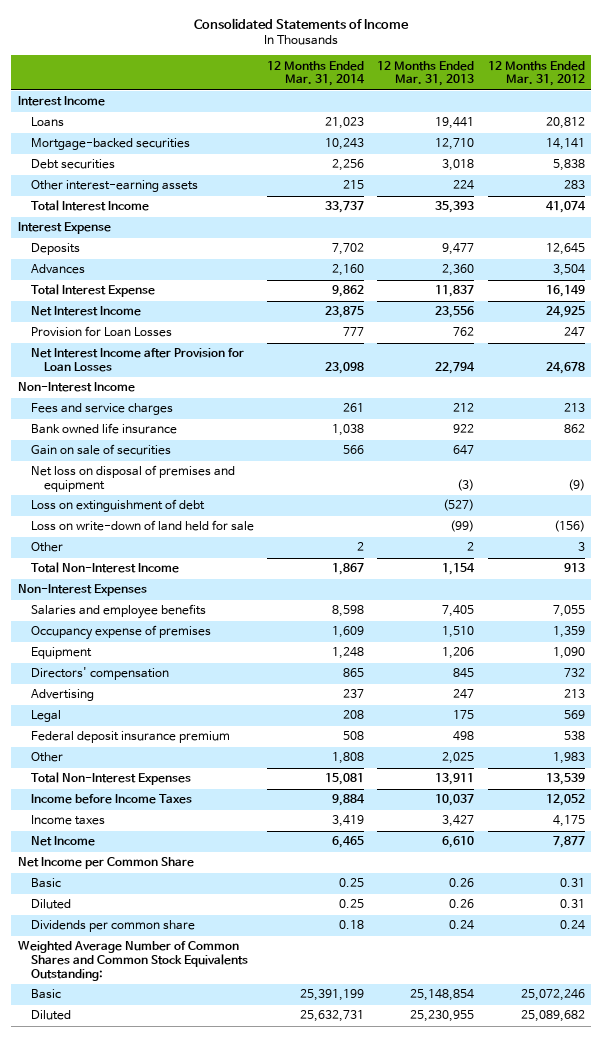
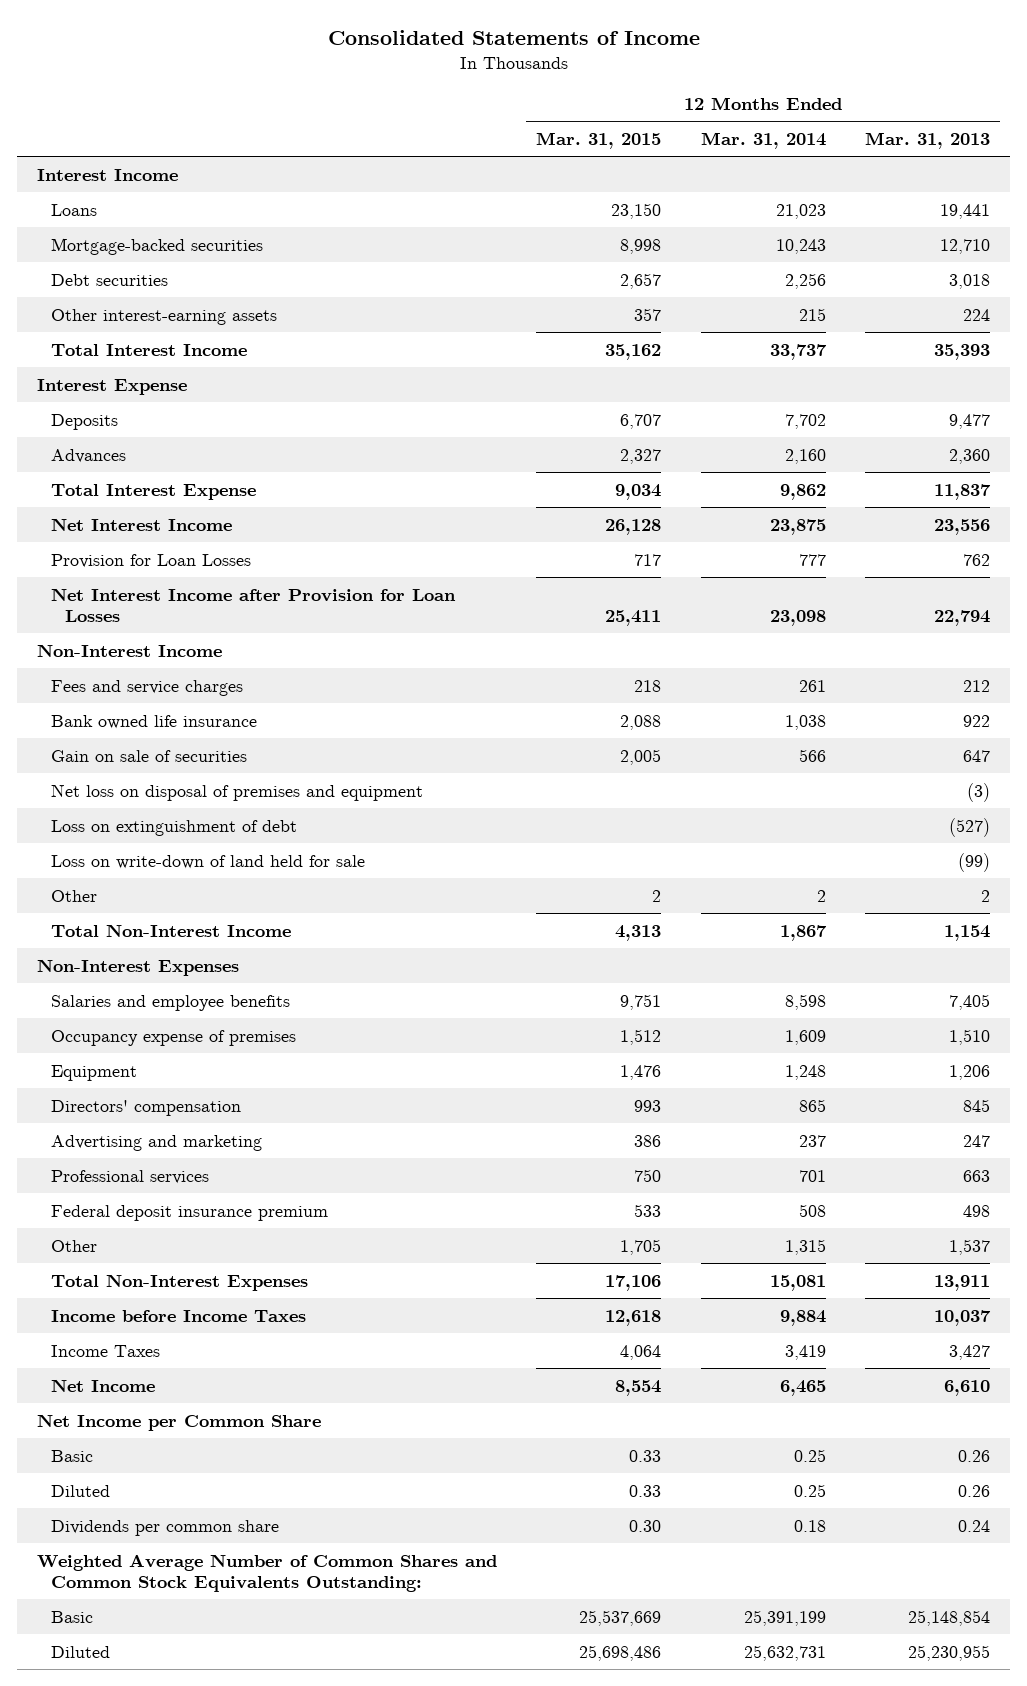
- | 12 Months Ended Mar. 31, 2014 | 12 Months Ended Mar. 31, 2013 | 12 Months Ended Mar. 31, 2012
+ | 12 Months Ended Mar. 31, 2015 | 12 Months Ended Mar. 31, 2014 | 12 Months Ended Mar. 31, 2013
- Advertising | 237 | 247 | 213
- Legal | 208 | 175 | 569
+ Advertising and marketing | 386 | 237 | 247
+ Professional services | 750 | 701 | 663
- Other | 1,808 | 2,025 | 1,983
+ Other | 1,705 | 1,315 | 1,537
- Income taxes | 3,419 | 3,427 | 4,175
+ Income Taxes | 4,064 | 3,419 | 3,427

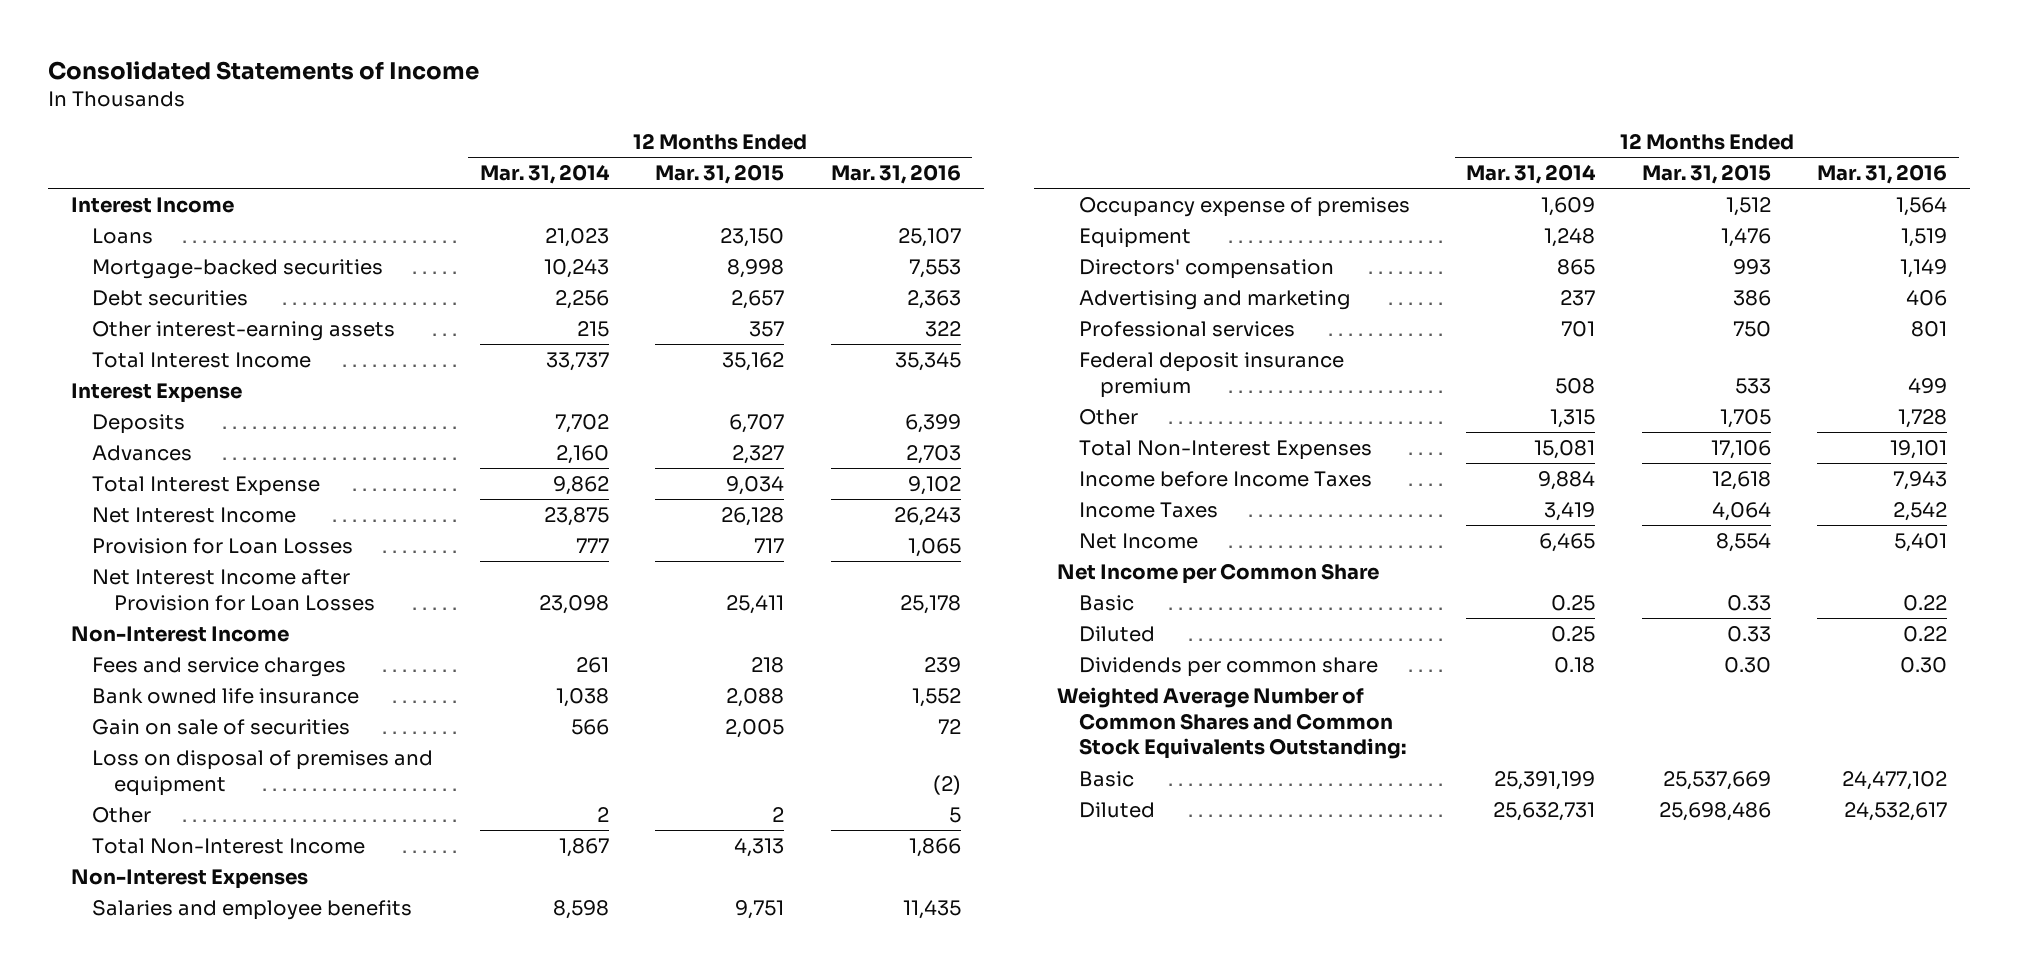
- | 12 Months Ended Mar. 31, 2015 | 12 Months Ended Mar. 31, 2014 | 12 Months Ended Mar. 31, 2013
+ | 12 Months Ended Mar. 31, 2014 | 12 Months Ended Mar. 31, 2015 | 12 Months Ended Mar. 31, 2016
- Net loss on disposal of premises and equipment | | | (3)
- Loss on extinguishment of debt | | | (527)
- Loss on write-down of land held for sale | | | (99)
+ Loss on disposal of premises and equipment | | | (2)

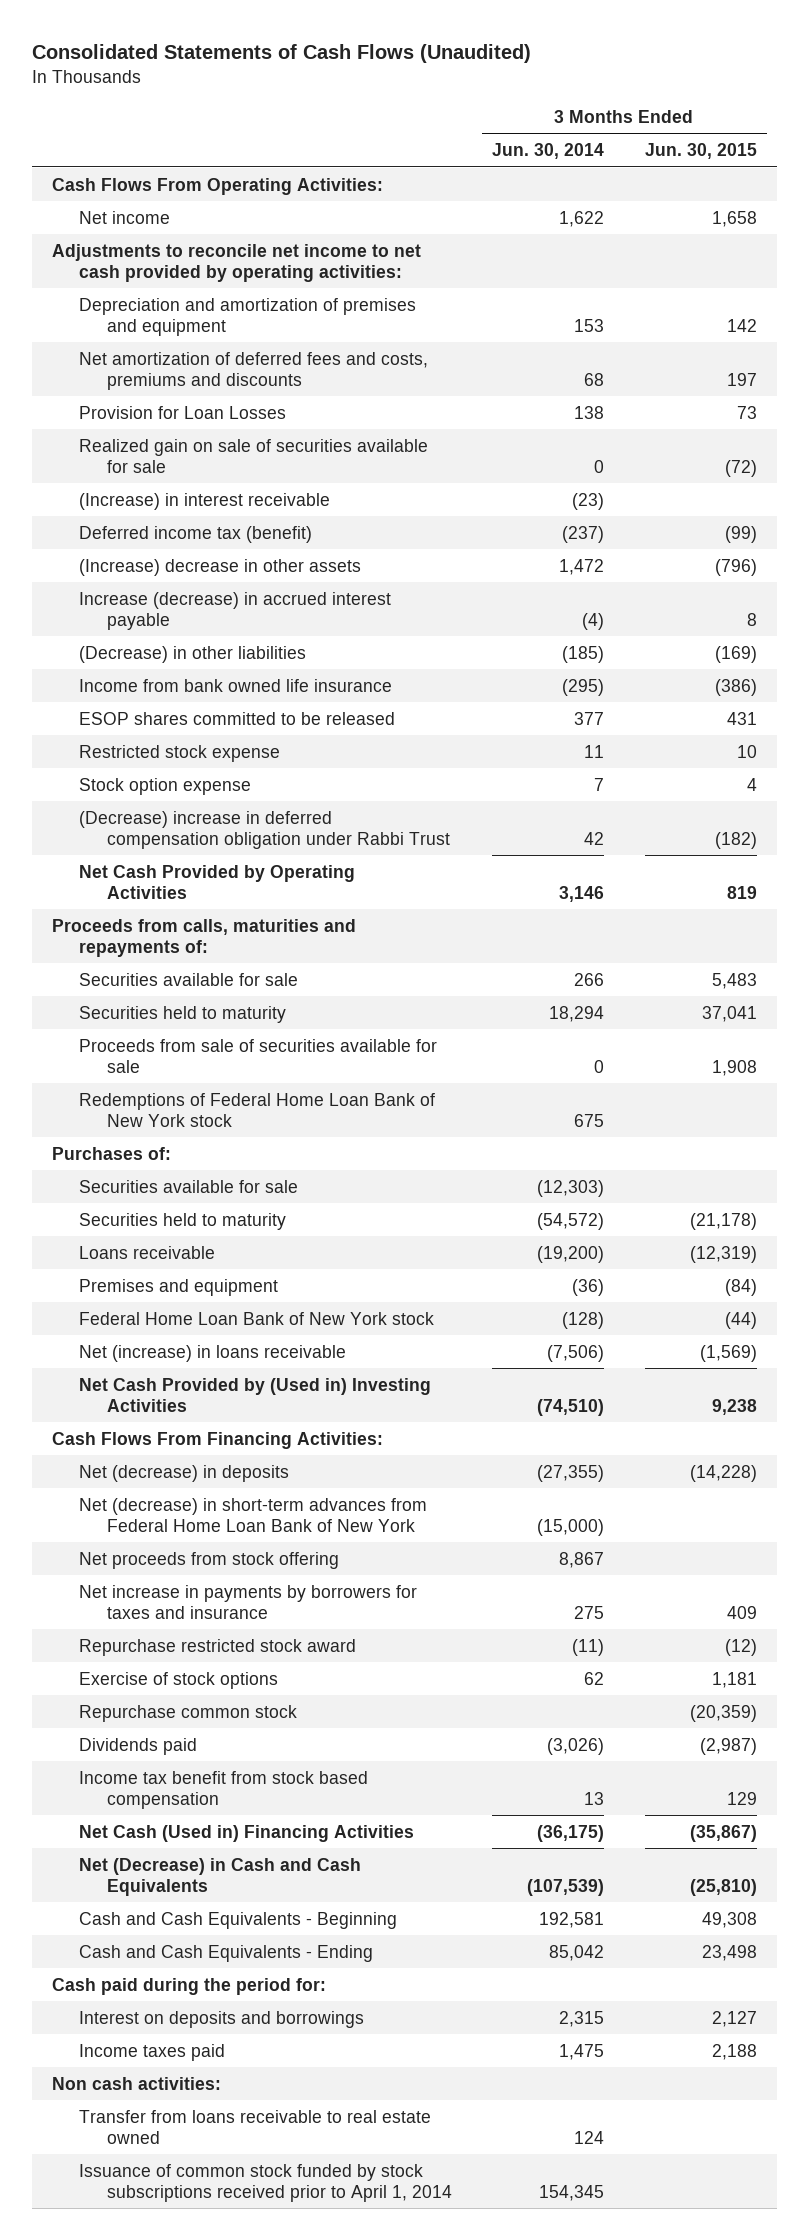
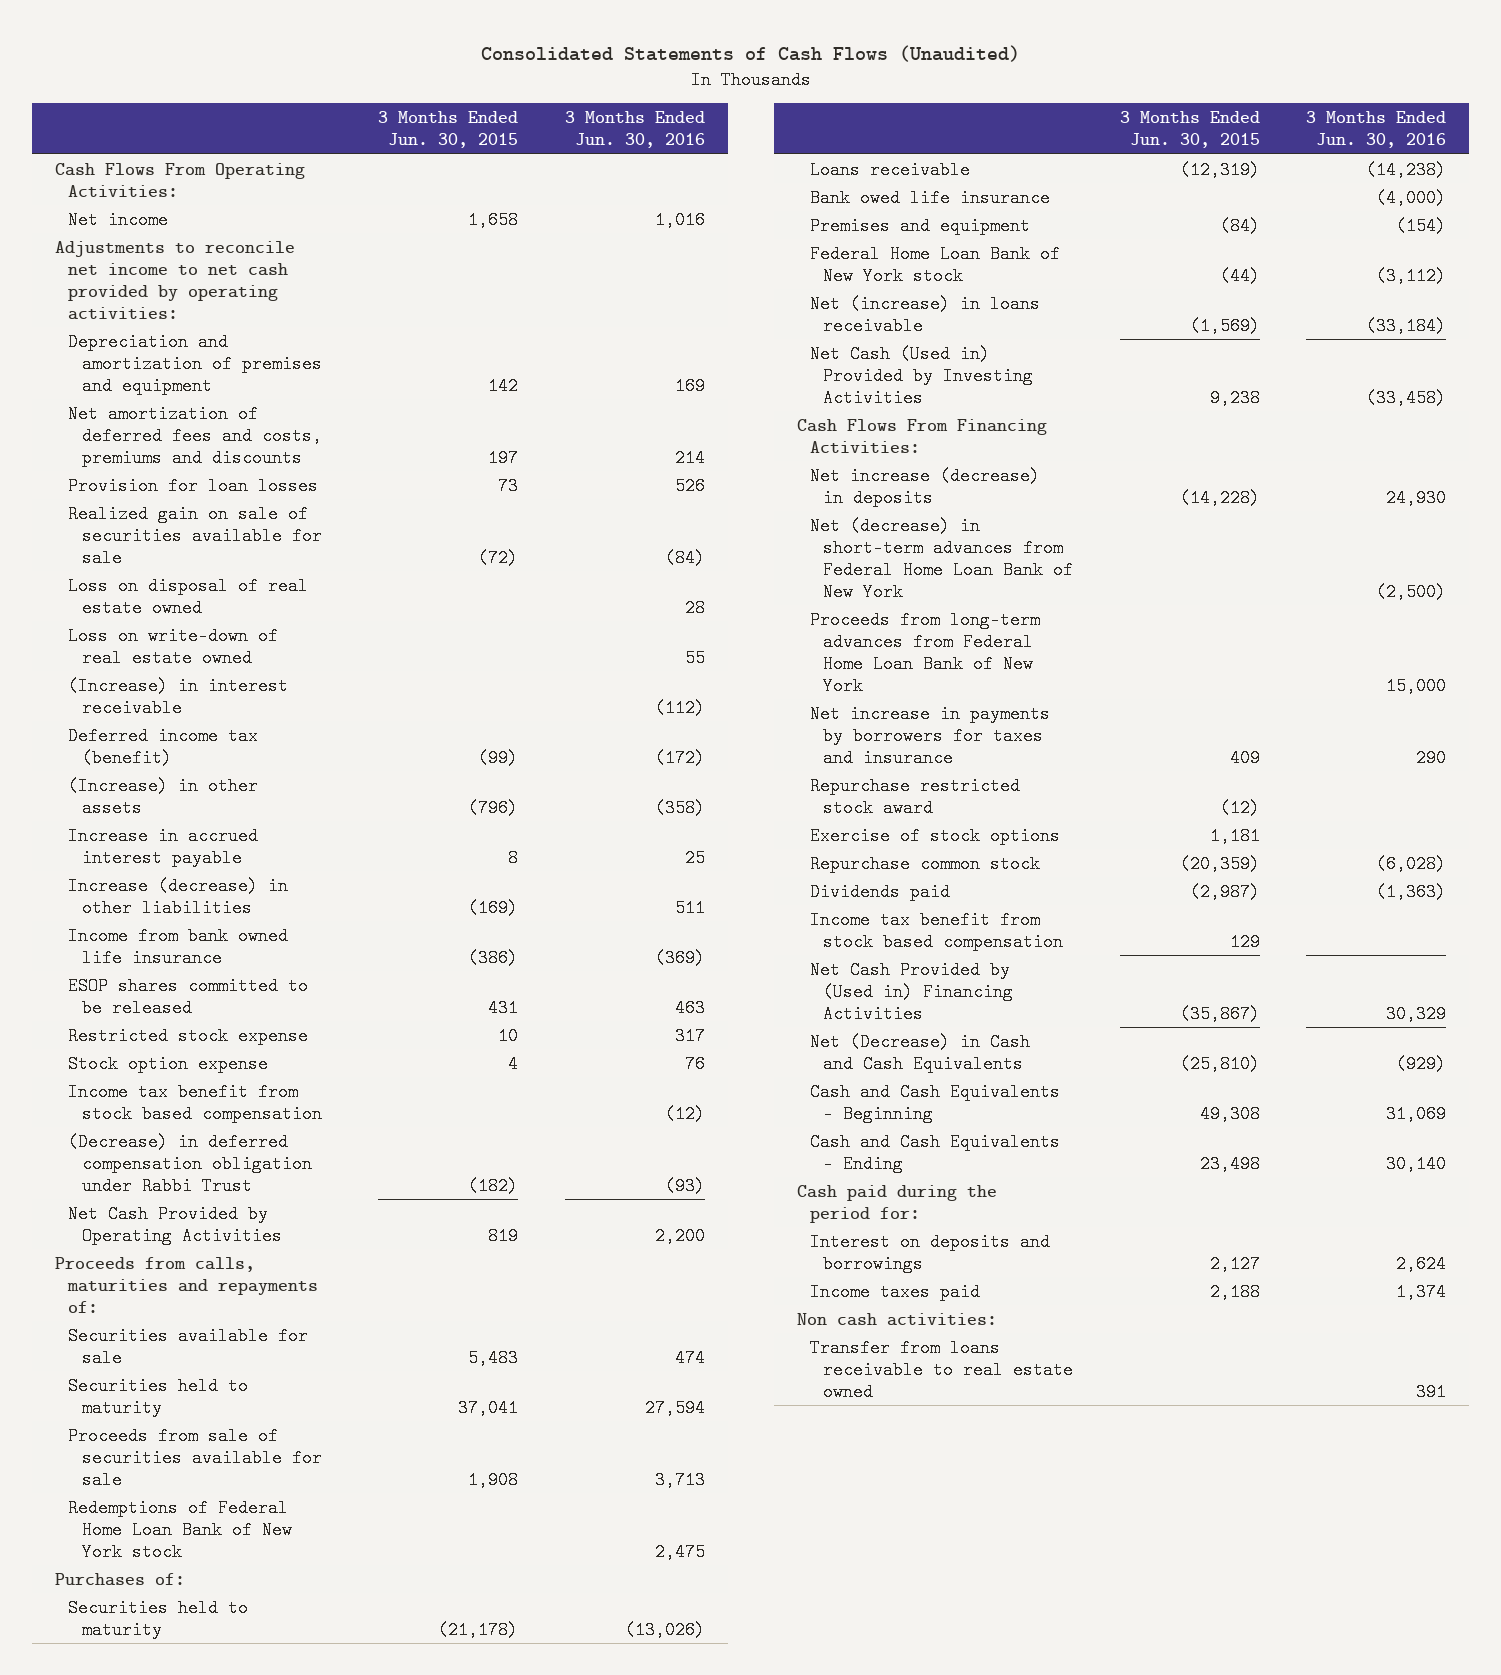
- | 3 Months Ended Jun. 30, 2014 | 3 Months Ended Jun. 30, 2015
+ | 3 Months Ended Jun. 30, 2015 | 3 Months Ended Jun. 30, 2016
- Provision for Loan Losses | 138 | 73
+ Provision for loan losses | 73 | 526
+ Loss on disposal of real estate owned | | 28
+ Loss on write-down of real estate owned | | 55
- (Increase) decrease in other assets | 1,472 | (796)
- Increase (decrease) in accrued interest payable | (4) | 8
- (Decrease) in other liabilities | (185) | (169)
+ (Increase) in other assets | (796) | (358)
+ Increase in accrued interest payable | 8 | 25
+ Increase (decrease) in other liabilities | (169) | 511
- (Decrease) increase in deferred compensation obligation under Rabbi Trust | 42 | (182)
+ Income tax benefit from stock based compensation | | (12)
+ (Decrease) in deferred compensation obligation under Rabbi Trust | (182) | (93)
- Securities available for sale | (12,303) |
+ Bank owed life insurance | | (4,000)
- Net Cash Provided by (Used in) Investing Activities | (74,510) | 9,238
+ Net Cash (Used in) Provided by Investing Activities | 9,238 | (33,458)
- Net (decrease) in deposits | (27,355) | (14,228)
+ Net increase (decrease) in deposits | (14,228) | 24,930
- Net proceeds from stock offering | 8,867 |
+ Proceeds from long-term advances from Federal Home Loan Bank of New York | | 15,000
- Net Cash (Used in) Financing Activities | (36,175) | (35,867)
+ Net Cash Provided by (Used in) Financing Activities | (35,867) | 30,329
- Issuance of common stock funded by stock subscriptions received prior to April 1, 2014 | 154,345 |

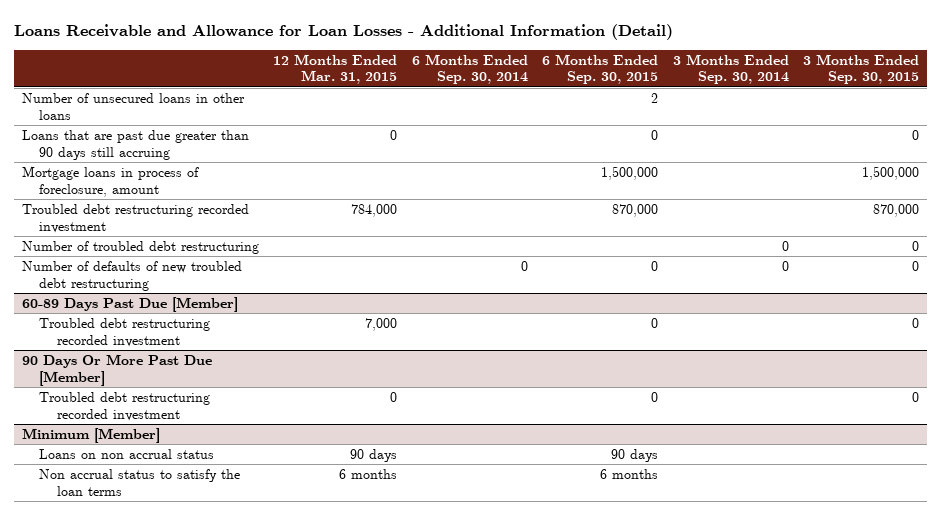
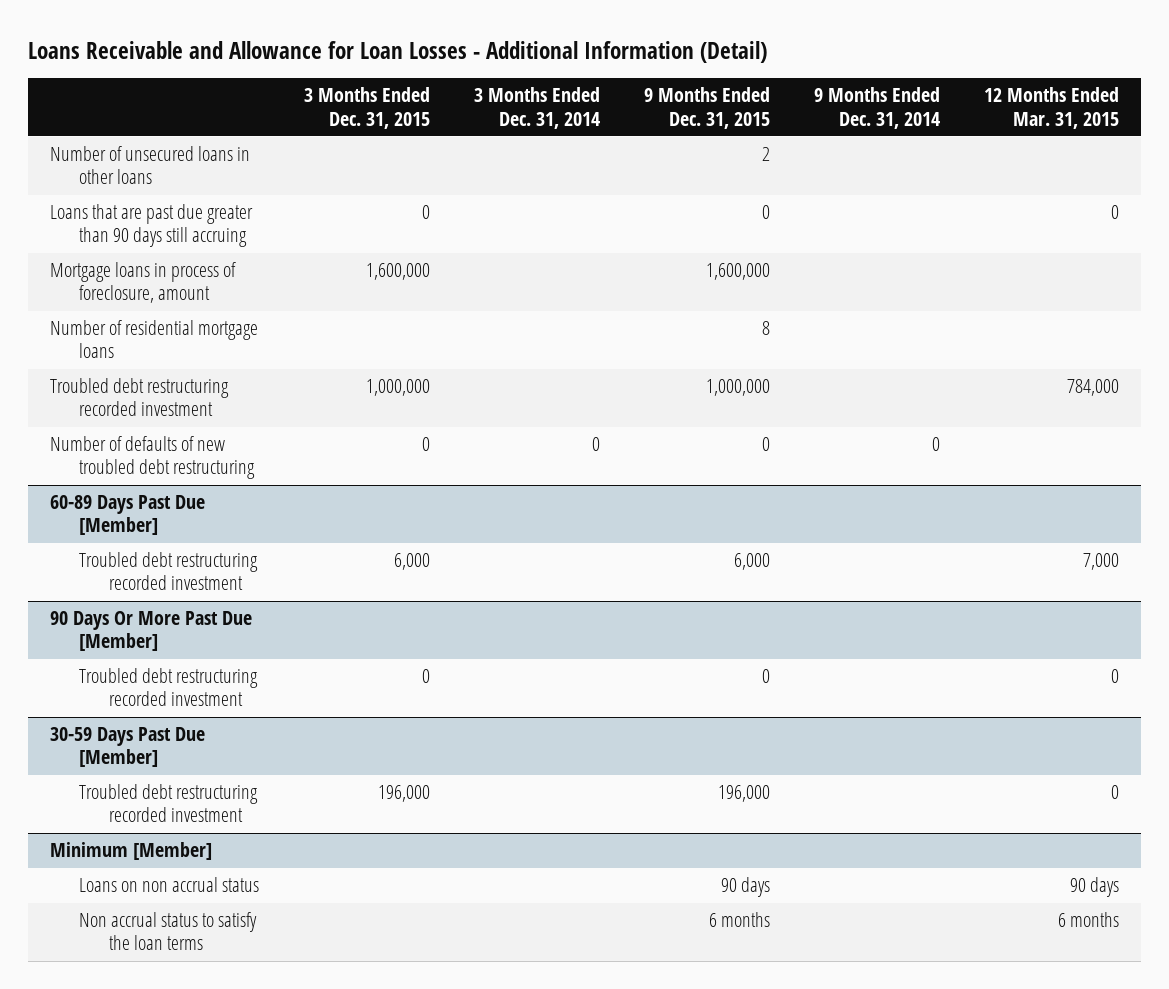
- | 12 Months Ended Mar. 31, 2015 | 6 Months Ended Sep. 30, 2014 | 6 Months Ended Sep. 30, 2015 | 3 Months Ended Sep. 30, 2014 | 3 Months Ended Sep. 30, 2015
+ | 3 Months Ended Dec. 31, 2015 | 3 Months Ended Dec. 31, 2014 | 9 Months Ended Dec. 31, 2015 | 9 Months Ended Dec. 31, 2014 | 12 Months Ended Mar. 31, 2015
+ Number of residential mortgage loans | | | 8 | |
- Number of troubled debt restructuring | | | | 0 | 0
+ 30-59 Days Past Due [Member]
+ Troubled debt restructuring recorded investment | 196,000 | | 196,000 | | 0

